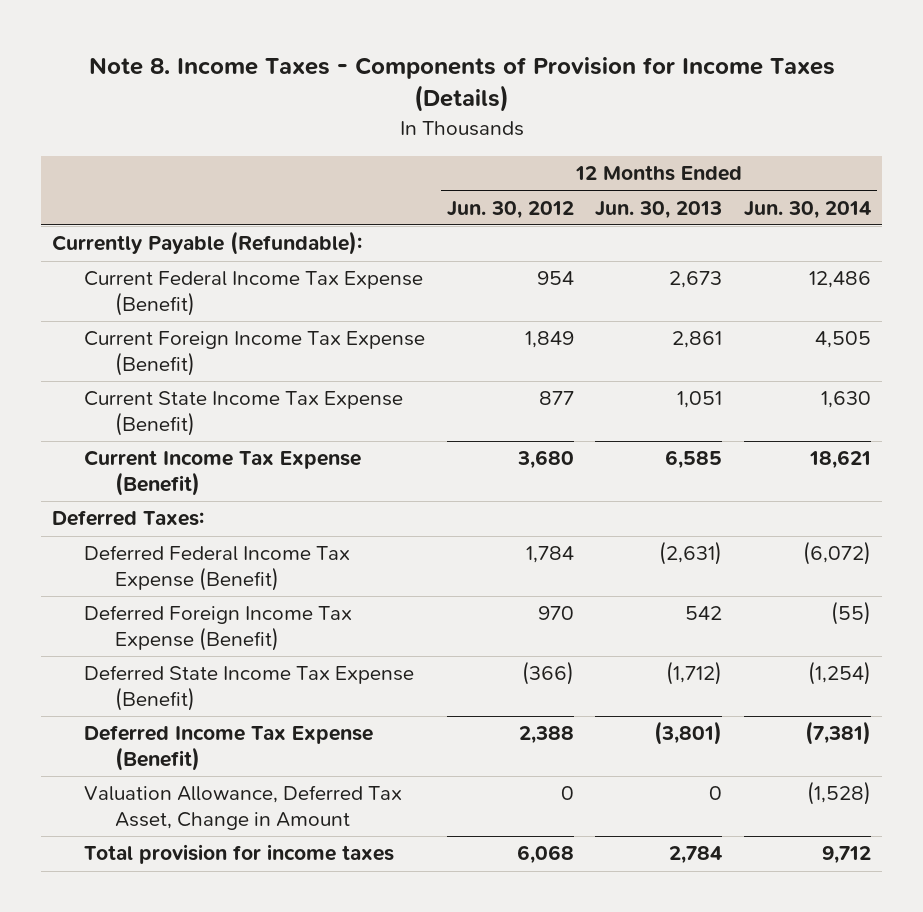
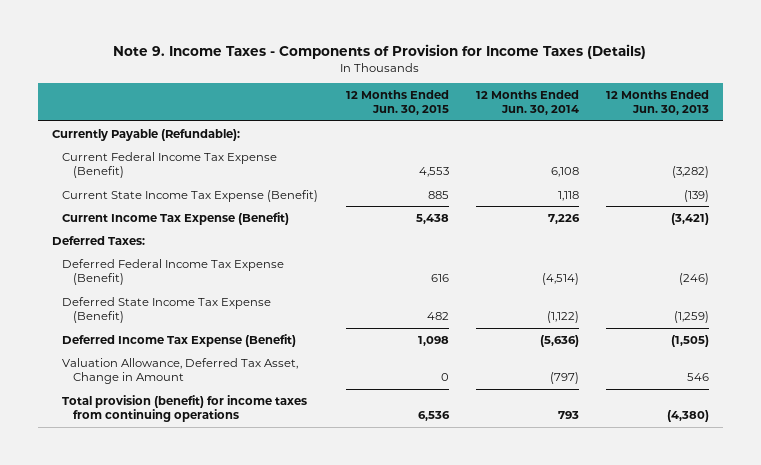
- Note 8. Income Taxes - Components of Provision for Income Taxes (Details)
+ Note 9. Income Taxes - Components of Provision for Income Taxes (Details)
- | 12 Months Ended Jun. 30, 2012 | 12 Months Ended Jun. 30, 2013 | 12 Months Ended Jun. 30, 2014
+ | 12 Months Ended Jun. 30, 2015 | 12 Months Ended Jun. 30, 2014 | 12 Months Ended Jun. 30, 2013
- Current Federal Income Tax Expense (Benefit) | 954 | 2,673 | 12,486
- Current Foreign Income Tax Expense (Benefit) | 1,849 | 2,861 | 4,505
- Current State Income Tax Expense (Benefit) | 877 | 1,051 | 1,630
- Current Income Tax Expense (Benefit) | 3,680 | 6,585 | 18,621
+ Current Federal Income Tax Expense (Benefit) | 4,553 | 6,108 | (3,282)
+ Current State Income Tax Expense (Benefit) | 885 | 1,118 | (139)
+ Current Income Tax Expense (Benefit) | 5,438 | 7,226 | (3,421)
- Deferred Federal Income Tax Expense (Benefit) | 1,784 | (2,631) | (6,072)
- Deferred Foreign Income Tax Expense (Benefit) | 970 | 542 | (55)
- Deferred State Income Tax Expense (Benefit) | (366) | (1,712) | (1,254)
- Deferred Income Tax Expense (Benefit) | 2,388 | (3,801) | (7,381)
- Valuation Allowance, Deferred Tax Asset, Change in Amount | 0 | 0 | (1,528)
- Total provision for income taxes | 6,068 | 2,784 | 9,712
+ Deferred Federal Income Tax Expense (Benefit) | 616 | (4,514) | (246)
+ Deferred State Income Tax Expense (Benefit) | 482 | (1,122) | (1,259)
+ Deferred Income Tax Expense (Benefit) | 1,098 | (5,636) | (1,505)
+ Valuation Allowance, Deferred Tax Asset, Change in Amount | 0 | (797) | 546
+ Total provision (benefit) for income taxes from continuing operations | 6,536 | 793 | (4,380)

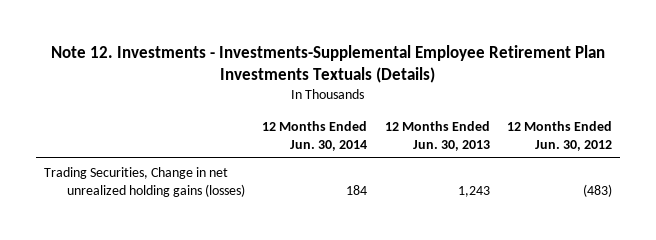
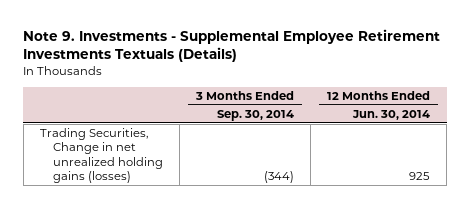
- Note 12. Investments - Investments-Supplemental Employee Retirement Plan Investments Textuals (Details)
+ Note 9. Investments - Supplemental Employee Retirement Investments Textuals (Details)
- | 12 Months Ended Jun. 30, 2014 | 12 Months Ended Jun. 30, 2013 | 12 Months Ended Jun. 30, 2012
+ | 3 Months Ended Sep. 30, 2014 | 12 Months Ended Jun. 30, 2014
- Trading Securities, Change in net unrealized holding gains (losses) | 184 | 1,243 | (483)
+ Trading Securities, Change in net unrealized holding gains (losses) | (344) | 925

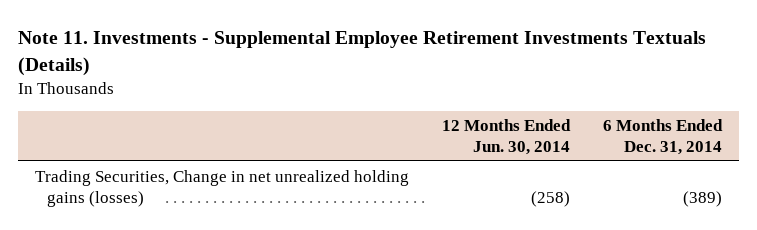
- Note 9. Investments - Supplemental Employee Retirement Investments Textuals (Details)
+ Note 11. Investments - Supplemental Employee Retirement Investments Textuals (Details)
- | 3 Months Ended Sep. 30, 2014 | 12 Months Ended Jun. 30, 2014
+ | 12 Months Ended Jun. 30, 2014 | 6 Months Ended Dec. 31, 2014
- Trading Securities, Change in net unrealized holding gains (losses) | (344) | 925
+ Trading Securities, Change in net unrealized holding gains (losses) | (258) | (389)

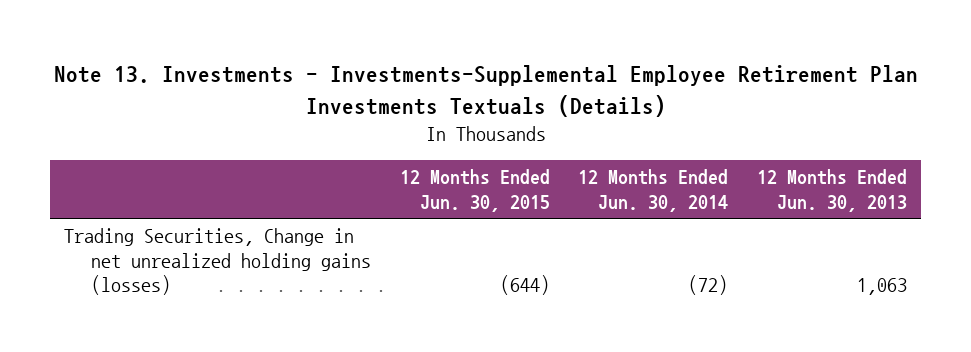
- Note 11. Investments - Supplemental Employee Retirement Investments Textuals (Details)
+ Note 13. Investments - Investments-Supplemental Employee Retirement Plan Investments Textuals (Details)
- | 12 Months Ended Jun. 30, 2014 | 6 Months Ended Dec. 31, 2014
+ | 12 Months Ended Jun. 30, 2015 | 12 Months Ended Jun. 30, 2014 | 12 Months Ended Jun. 30, 2013
- Trading Securities, Change in net unrealized holding gains (losses) | (258) | (389)
+ Trading Securities, Change in net unrealized holding gains (losses) | (644) | (72) | 1,063

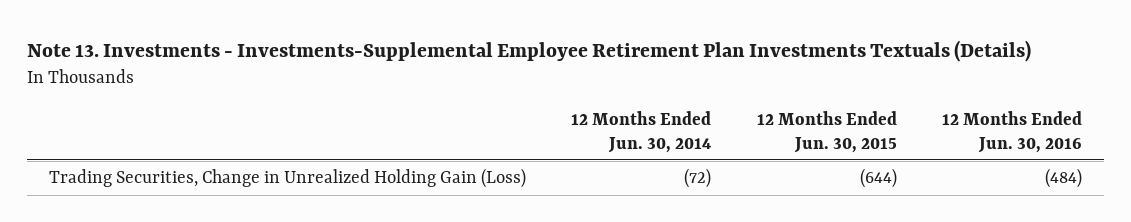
- | 12 Months Ended Jun. 30, 2015 | 12 Months Ended Jun. 30, 2014 | 12 Months Ended Jun. 30, 2013
+ | 12 Months Ended Jun. 30, 2014 | 12 Months Ended Jun. 30, 2015 | 12 Months Ended Jun. 30, 2016
- Trading Securities, Change in net unrealized holding gains (losses) | (644) | (72) | 1,063
+ Trading Securities, Change in Unrealized Holding Gain (Loss) | (72) | (644) | (484)

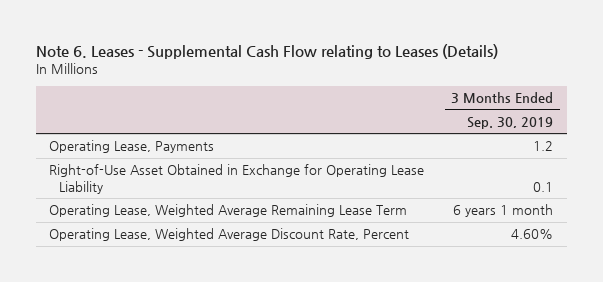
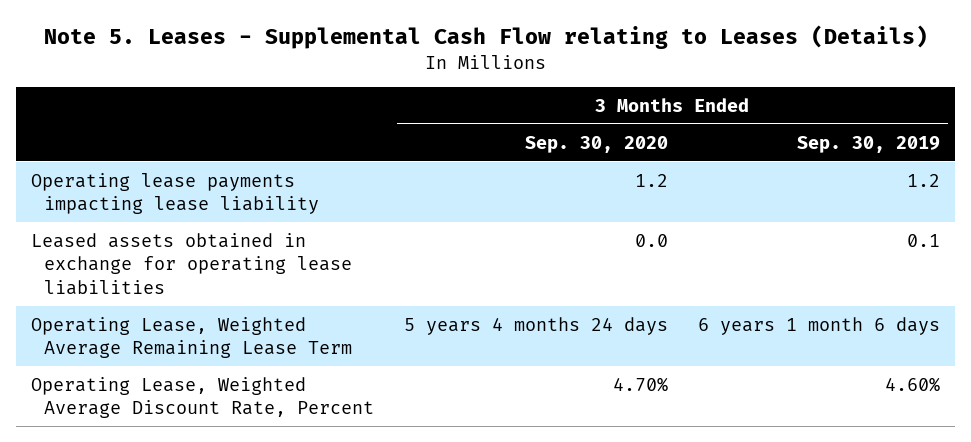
- Note 6. Leases - Supplemental Cash Flow relating to Leases (Details)
+ Note 5. Leases - Supplemental Cash Flow relating to Leases (Details)
- | 3 Months Ended Sep. 30, 2019
+ | 3 Months Ended Sep. 30, 2020 | 3 Months Ended Sep. 30, 2019
- Operating Lease, Payments | 1.2
- Right-of-Use Asset Obtained in Exchange for Operating Lease Liability | 0.1
- Operating Lease, Weighted Average Remaining Lease Term | 6 years 1 month
+ Operating lease payments impacting lease liability | 1.2 | 1.2
+ Leased assets obtained in exchange for operating lease liabilities | 0.0 | 0.1
+ Operating Lease, Weighted Average Remaining Lease Term | 5 years 4 months 24 days | 6 years 1 month 6 days

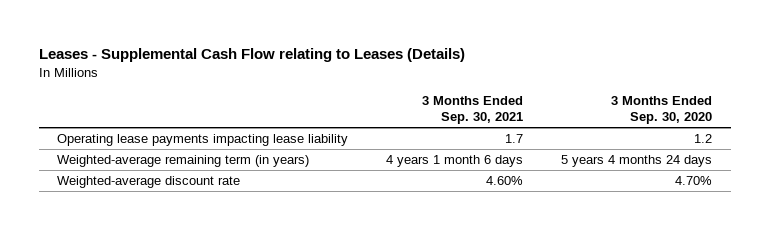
- Note 5. Leases - Supplemental Cash Flow relating to Leases (Details)
+ Leases - Supplemental Cash Flow relating to Leases (Details)
- | 3 Months Ended Sep. 30, 2020 | 3 Months Ended Sep. 30, 2019
+ | 3 Months Ended Sep. 30, 2021 | 3 Months Ended Sep. 30, 2020
- Leased assets obtained in exchange for operating lease liabilities | 0.0 | 0.1
- Operating Lease, Weighted Average Remaining Lease Term | 5 years 4 months 24 days | 6 years 1 month 6 days
- Operating Lease, Weighted Average Discount Rate, Percent | 4.70% | 4.60%
+ Weighted-average remaining term (in years) | 4 years 1 month 6 days | 5 years 4 months 24 days
+ Weighted-average discount rate | 4.60% | 4.70%

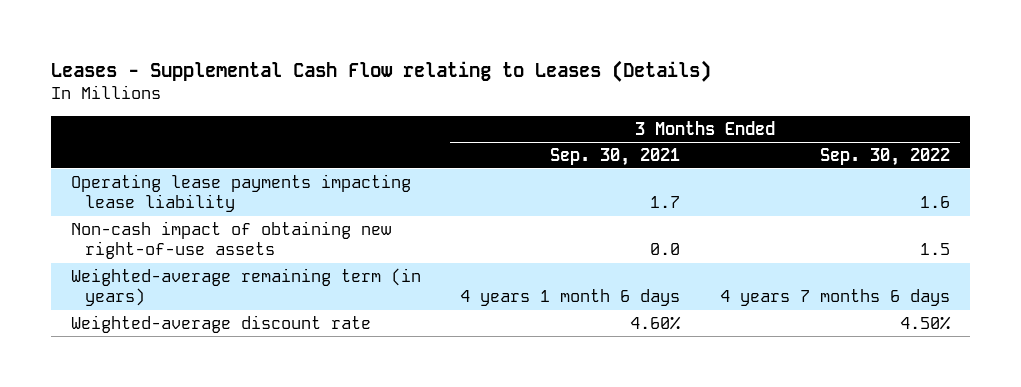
- | 3 Months Ended Sep. 30, 2021 | 3 Months Ended Sep. 30, 2020
+ | 3 Months Ended Sep. 30, 2021 | 3 Months Ended Sep. 30, 2022
+ Non-cash impact of obtaining new right-of-use assets | 0.0 | 1.5

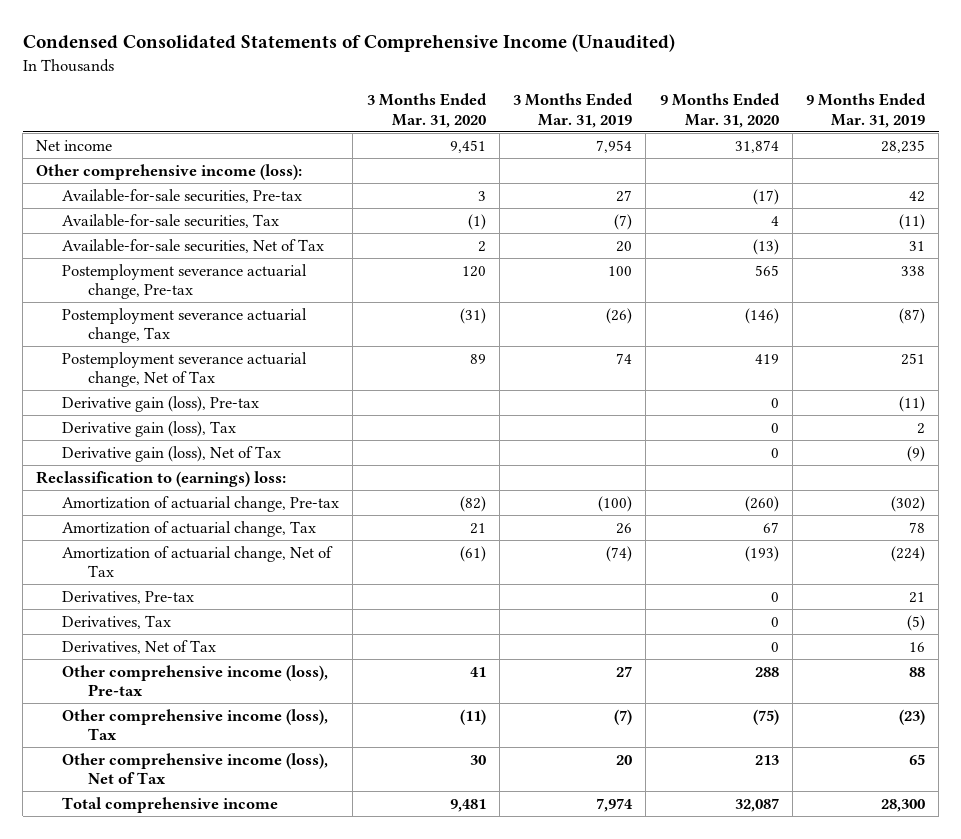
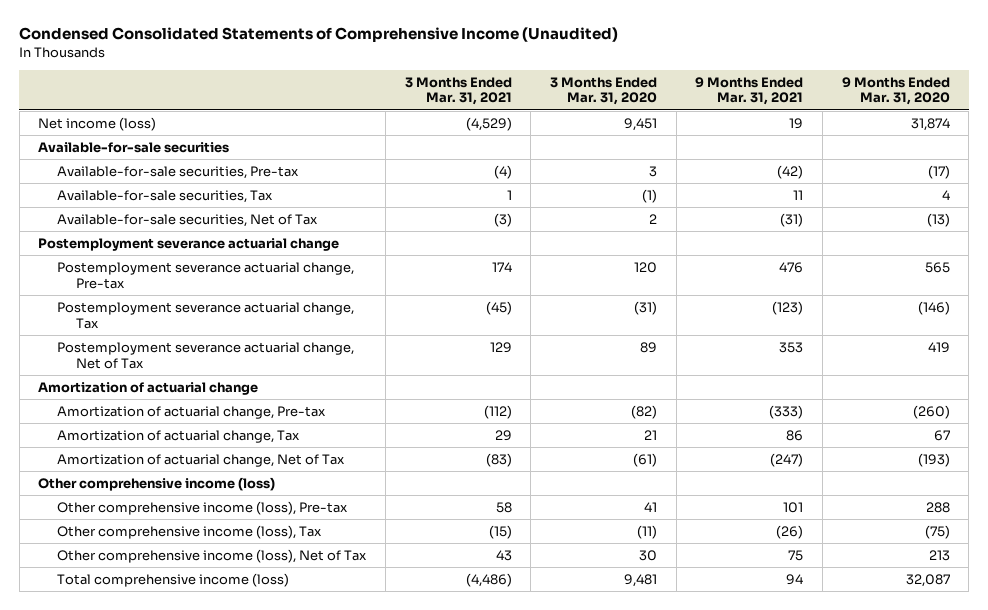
- | 3 Months Ended Mar. 31, 2020 | 3 Months Ended Mar. 31, 2019 | 9 Months Ended Mar. 31, 2020 | 9 Months Ended Mar. 31, 2019
+ | 3 Months Ended Mar. 31, 2021 | 3 Months Ended Mar. 31, 2020 | 9 Months Ended Mar. 31, 2021 | 9 Months Ended Mar. 31, 2020
- Net income | 9,451 | 7,954 | 31,874 | 28,235
- Other comprehensive income (loss):
+ Net income (loss) | (4,529) | 9,451 | 19 | 31,874
+ Available-for-sale securities
+ Postemployment severance actuarial change
- Derivative gain (loss), Pre-tax | | | 0 | (11)
- Derivative gain (loss), Tax | | | 0 | 2
- Derivative gain (loss), Net of Tax | | | 0 | (9)
- Reclassification to (earnings) loss:
+ Amortization of actuarial change
- Derivatives, Pre-tax | | | 0 | 21
- Derivatives, Tax | | | 0 | (5)
- Derivatives, Net of Tax | | | 0 | 16
+ Other comprehensive income (loss)
- Total comprehensive income | 9,481 | 7,974 | 32,087 | 28,300
+ Total comprehensive income (loss) | (4,486) | 9,481 | 94 | 32,087

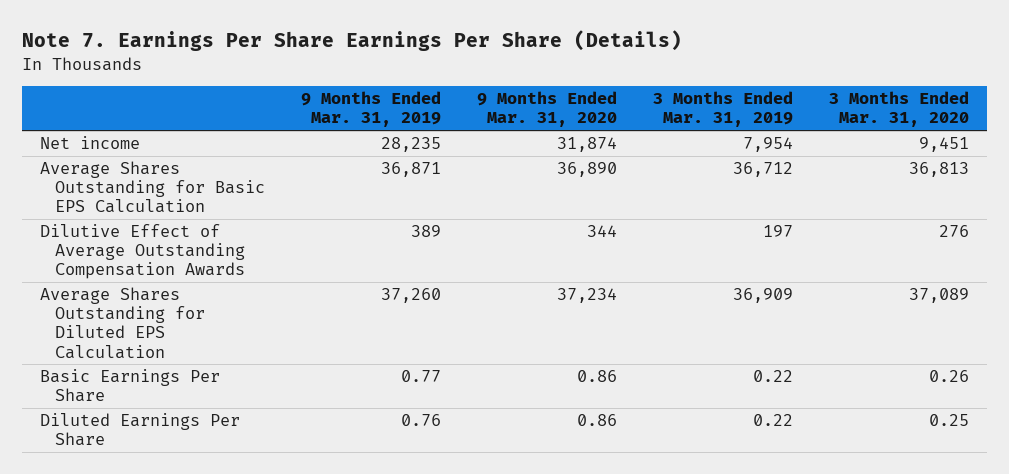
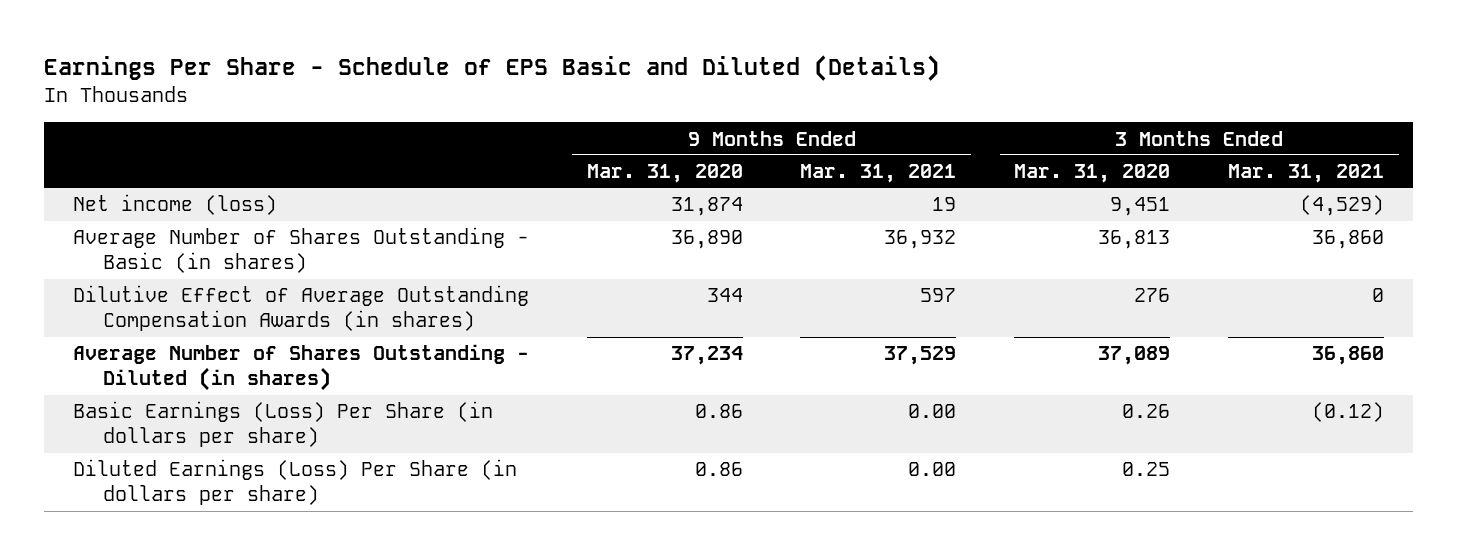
- Note 7. Earnings Per Share Earnings Per Share (Details)
+ Earnings Per Share - Schedule of EPS Basic and Diluted (Details)
- | 9 Months Ended Mar. 31, 2019 | 9 Months Ended Mar. 31, 2020 | 3 Months Ended Mar. 31, 2019 | 3 Months Ended Mar. 31, 2020
+ | 9 Months Ended Mar. 31, 2020 | 9 Months Ended Mar. 31, 2021 | 3 Months Ended Mar. 31, 2020 | 3 Months Ended Mar. 31, 2021
- Net income | 28,235 | 31,874 | 7,954 | 9,451
- Average Shares Outstanding for Basic EPS Calculation | 36,871 | 36,890 | 36,712 | 36,813
- Dilutive Effect of Average Outstanding Compensation Awards | 389 | 344 | 197 | 276
- Average Shares Outstanding for Diluted EPS Calculation | 37,260 | 37,234 | 36,909 | 37,089
- Basic Earnings Per Share | 0.77 | 0.86 | 0.22 | 0.26
- Diluted Earnings Per Share | 0.76 | 0.86 | 0.22 | 0.25
+ Net income (loss) | 31,874 | 19 | 9,451 | (4,529)
+ Average Number of Shares Outstanding - Basic (in shares) | 36,890 | 36,932 | 36,813 | 36,860
+ Dilutive Effect of Average Outstanding Compensation Awards (in shares) | 344 | 597 | 276 | 0
+ Average Number of Shares Outstanding - Diluted (in shares) | 37,234 | 37,529 | 37,089 | 36,860
+ Basic Earnings (Loss) Per Share (in dollars per share) | 0.86 | 0.00 | 0.26 | (0.12)
+ Diluted Earnings (Loss) Per Share (in dollars per share) | 0.86 | 0.00 | 0.25 |

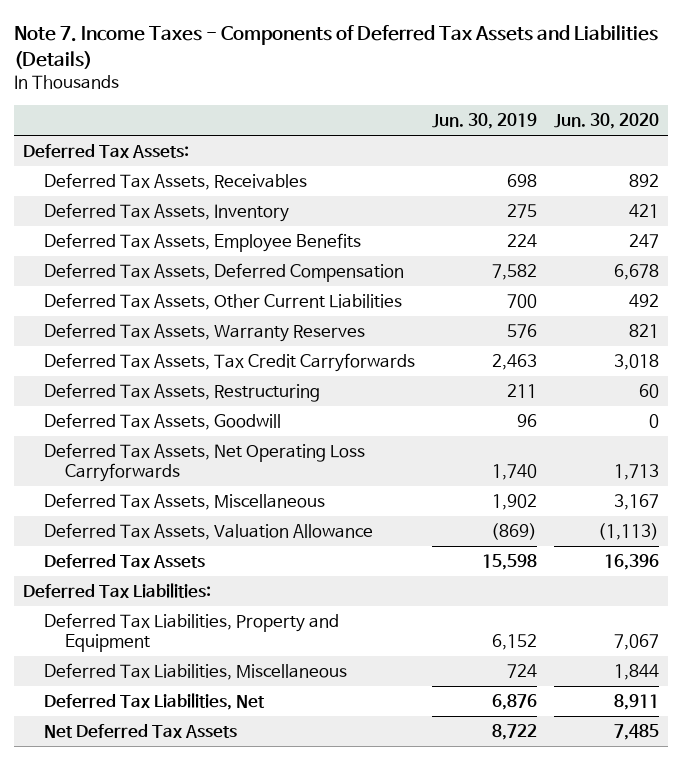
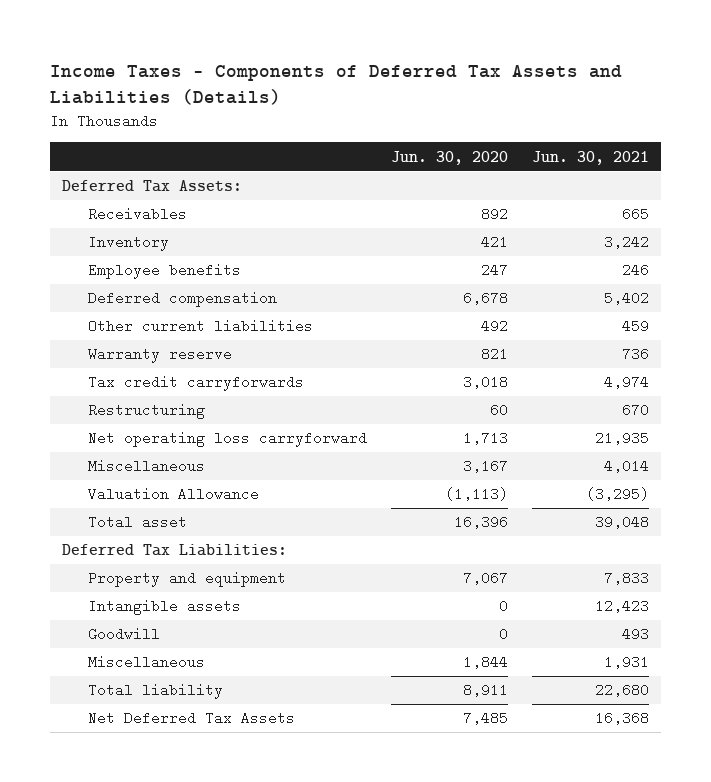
- Note 7. Income Taxes - Components of Deferred Tax Assets and Liabilities (Details)
+ Income Taxes - Components of Deferred Tax Assets and Liabilities (Details)
- | Jun. 30, 2019 | Jun. 30, 2020
+ | Jun. 30, 2020 | Jun. 30, 2021
- Deferred Tax Assets, Receivables | 698 | 892
- Deferred Tax Assets, Inventory | 275 | 421
- Deferred Tax Assets, Employee Benefits | 224 | 247
- Deferred Tax Assets, Deferred Compensation | 7,582 | 6,678
- Deferred Tax Assets, Other Current Liabilities | 700 | 492
- Deferred Tax Assets, Warranty Reserves | 576 | 821
- Deferred Tax Assets, Tax Credit Carryforwards | 2,463 | 3,018
- Deferred Tax Assets, Restructuring | 211 | 60
- Deferred Tax Assets, Goodwill | 96 | 0
- Deferred Tax Assets, Net Operating Loss Carryforwards | 1,740 | 1,713
- Deferred Tax Assets, Miscellaneous | 1,902 | 3,167
- Deferred Tax Assets, Valuation Allowance | (869) | (1,113)
- Deferred Tax Assets | 15,598 | 16,396
+ Receivables | 892 | 665
+ Inventory | 421 | 3,242
+ Employee benefits | 247 | 246
+ Deferred compensation | 6,678 | 5,402
+ Other current liabilities | 492 | 459
+ Warranty reserve | 821 | 736
+ Tax credit carryforwards | 3,018 | 4,974
+ Restructuring | 60 | 670
+ Net operating loss carryforward | 1,713 | 21,935
+ Miscellaneous | 3,167 | 4,014
+ Valuation Allowance | (1,113) | (3,295)
+ Total asset | 16,396 | 39,048
- Deferred Tax Liabilities, Property and Equipment | 6,152 | 7,067
- Deferred Tax Liabilities, Miscellaneous | 724 | 1,844
- Deferred Tax Liabilities, Net | 6,876 | 8,911
+ Property and equipment | 7,067 | 7,833
+ Intangible assets | 0 | 12,423
+ Goodwill | 0 | 493
+ Miscellaneous | 1,844 | 1,931
+ Total liability | 8,911 | 22,680

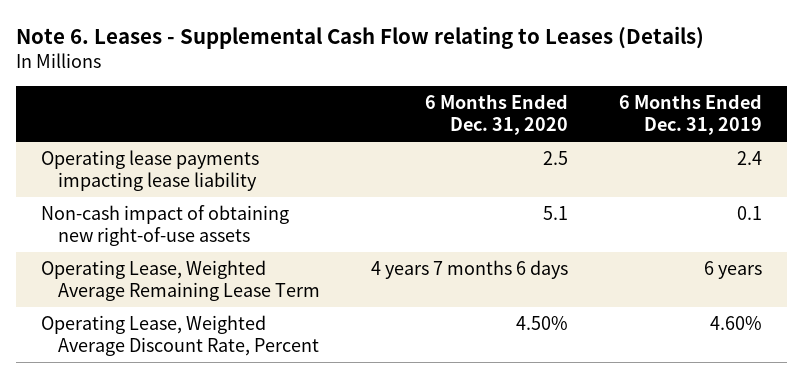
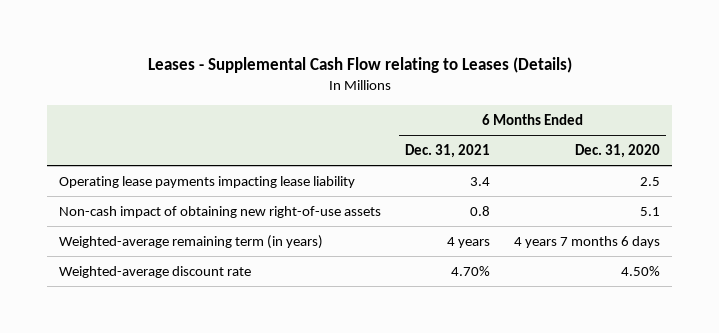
- Note 6. Leases - Supplemental Cash Flow relating to Leases (Details)
+ Leases - Supplemental Cash Flow relating to Leases (Details)
- | 6 Months Ended Dec. 31, 2020 | 6 Months Ended Dec. 31, 2019
+ | 6 Months Ended Dec. 31, 2021 | 6 Months Ended Dec. 31, 2020
- Operating Lease, Weighted Average Remaining Lease Term | 4 years 7 months 6 days | 6 years
- Operating Lease, Weighted Average Discount Rate, Percent | 4.50% | 4.60%
+ Weighted-average remaining term (in years) | 4 years | 4 years 7 months 6 days
+ Weighted-average discount rate | 4.70% | 4.50%

